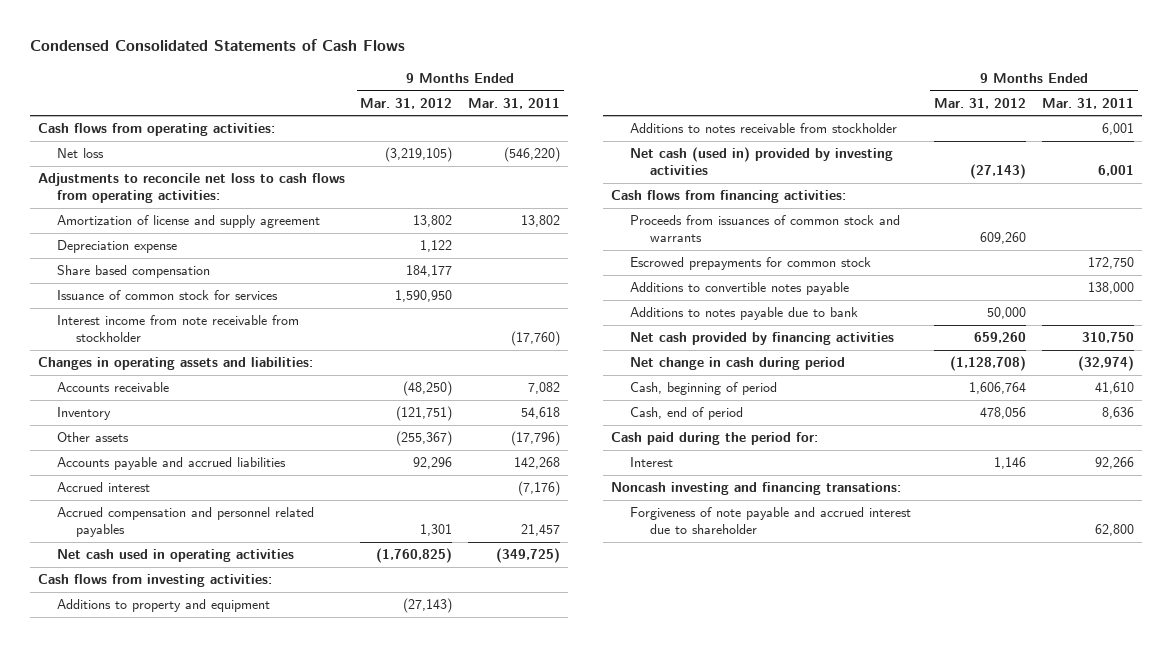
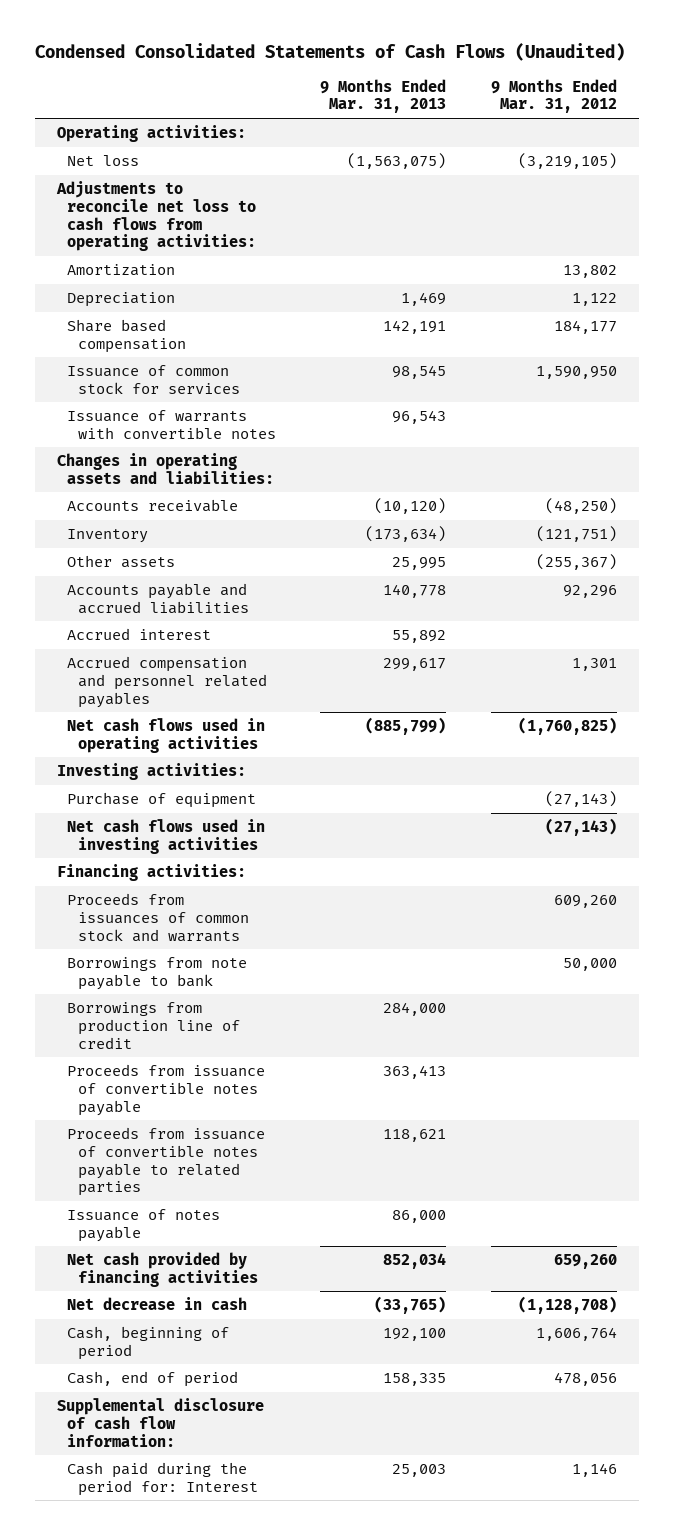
- Condensed Consolidated Statements of Cash Flows
+ Condensed Consolidated Statements of Cash Flows (Unaudited)
- | 9 Months Ended Mar. 31, 2012 | 9 Months Ended Mar. 31, 2011
+ | 9 Months Ended Mar. 31, 2013 | 9 Months Ended Mar. 31, 2012
- Cash flows from operating activities:
+ Operating activities:
- Amortization of license and supply agreement | 13,802 | 13,802
- Depreciation expense | 1,122 |
+ Amortization | | 13,802
+ Depreciation | 1,469 | 1,122
- Interest income from note receivable from stockholder | | (17,760)
+ Issuance of warrants with convertible notes | 96,543 |
- Net cash used in operating activities | (1,760,825) | (349,725)
- Cash flows from investing activities:
- Additions to property and equipment | (27,143) |
- Additions to notes receivable from stockholder | | 6,001
- Net cash (used in) provided by investing activities | (27,143) | 6,001
- Cash flows from financing activities:
+ Net cash flows used in operating activities | (885,799) | (1,760,825)
+ Investing activities:
+ Purchase of equipment | | (27,143)
+ Net cash flows used in investing activities | | (27,143)
+ Financing activities:
- Escrowed prepayments for common stock | | 172,750
- Additions to convertible notes payable | | 138,000
- Additions to notes payable due to bank | 50,000 |
+ Borrowings from note payable to bank | | 50,000
+ Borrowings from production line of credit | 284,000 |
+ Proceeds from issuance of convertible notes payable | 363,413 |
+ Proceeds from issuance of convertible notes payable to related parties | 118,621 |
+ Issuance of notes payable | 86,000 |
- Net change in cash during period | (1,128,708) | (32,974)
+ Net decrease in cash | (33,765) | (1,128,708)
- Cash paid during the period for:
- Interest | 1,146 | 92,266
- Noncash investing and financing transations:
- Forgiveness of note payable and accrued interest due to shareholder | | 62,800
+ Supplemental disclosure of cash flow information:
+ Cash paid during the period for: Interest | 25,003 | 1,146

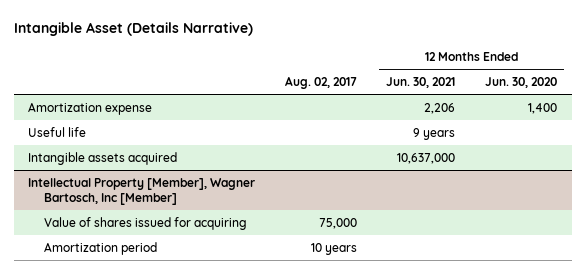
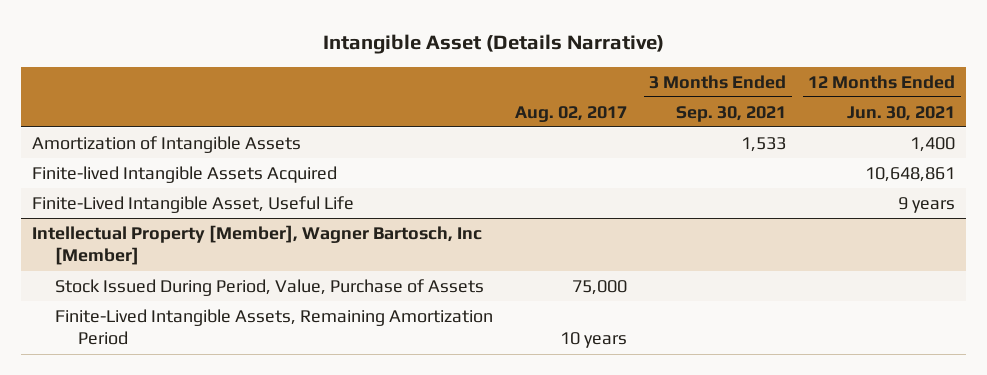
- | Aug. 02, 2017 | 12 Months Ended Jun. 30, 2021 | 12 Months Ended Jun. 30, 2020
+ | Aug. 02, 2017 | 3 Months Ended Sep. 30, 2021 | 12 Months Ended Jun. 30, 2021
- Amortization expense | | 2,206 | 1,400
- Useful life | | 9 years |
- Intangible assets acquired | | 10,637,000 |
+ Amortization of Intangible Assets | | 1,533 | 1,400
+ Finite-lived Intangible Assets Acquired | | | 10,648,861
+ Finite-Lived Intangible Asset, Useful Life | | | 9 years
@ Intellectual Property [Member], Wagner Bartosch, Inc [Member]
- Value of shares issued for acquiring | 75,000 | |
- Amortization period | 10 years | |
+ Stock Issued During Period, Value, Purchase of Assets | 75,000 | |
+ Finite-Lived Intangible Assets, Remaining Amortization Period | 10 years | |

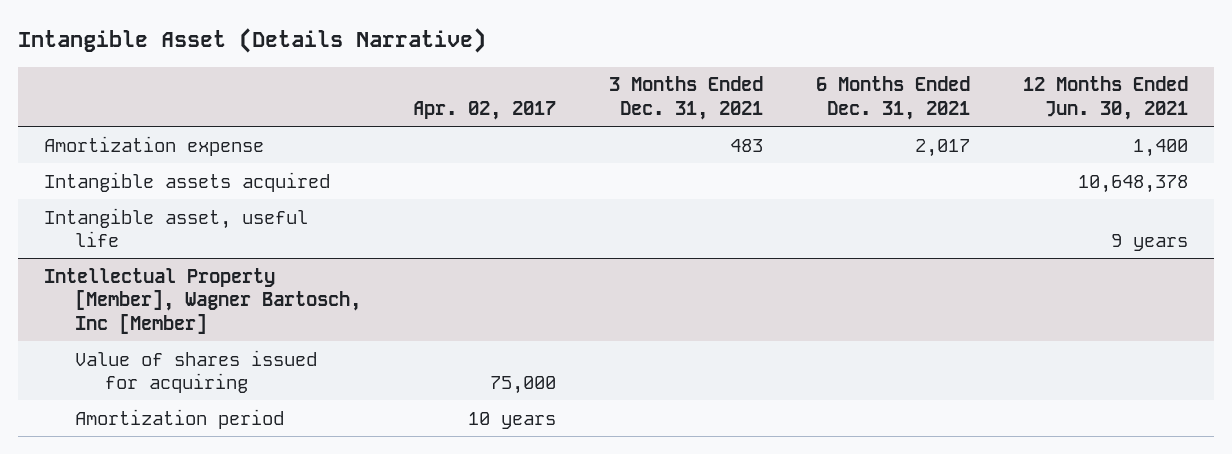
- | Aug. 02, 2017 | 3 Months Ended Sep. 30, 2021 | 12 Months Ended Jun. 30, 2021
+ | Apr. 02, 2017 | 3 Months Ended Dec. 31, 2021 | 6 Months Ended Dec. 31, 2021 | 12 Months Ended Jun. 30, 2021
- Amortization of Intangible Assets | | 1,533 | 1,400
- Finite-lived Intangible Assets Acquired | | | 10,648,861
- Finite-Lived Intangible Asset, Useful Life | | | 9 years
+ Amortization expense | | 483 | 2,017 | 1,400
+ Intangible assets acquired | | | | 10,648,378
+ Intangible asset, useful life | | | | 9 years
@ Intellectual Property [Member], Wagner Bartosch, Inc [Member]
- Stock Issued During Period, Value, Purchase of Assets | 75,000 | |
- Finite-Lived Intangible Assets, Remaining Amortization Period | 10 years | |
+ Value of shares issued for acquiring | 75,000 | | |
+ Amortization period | 10 years | | |

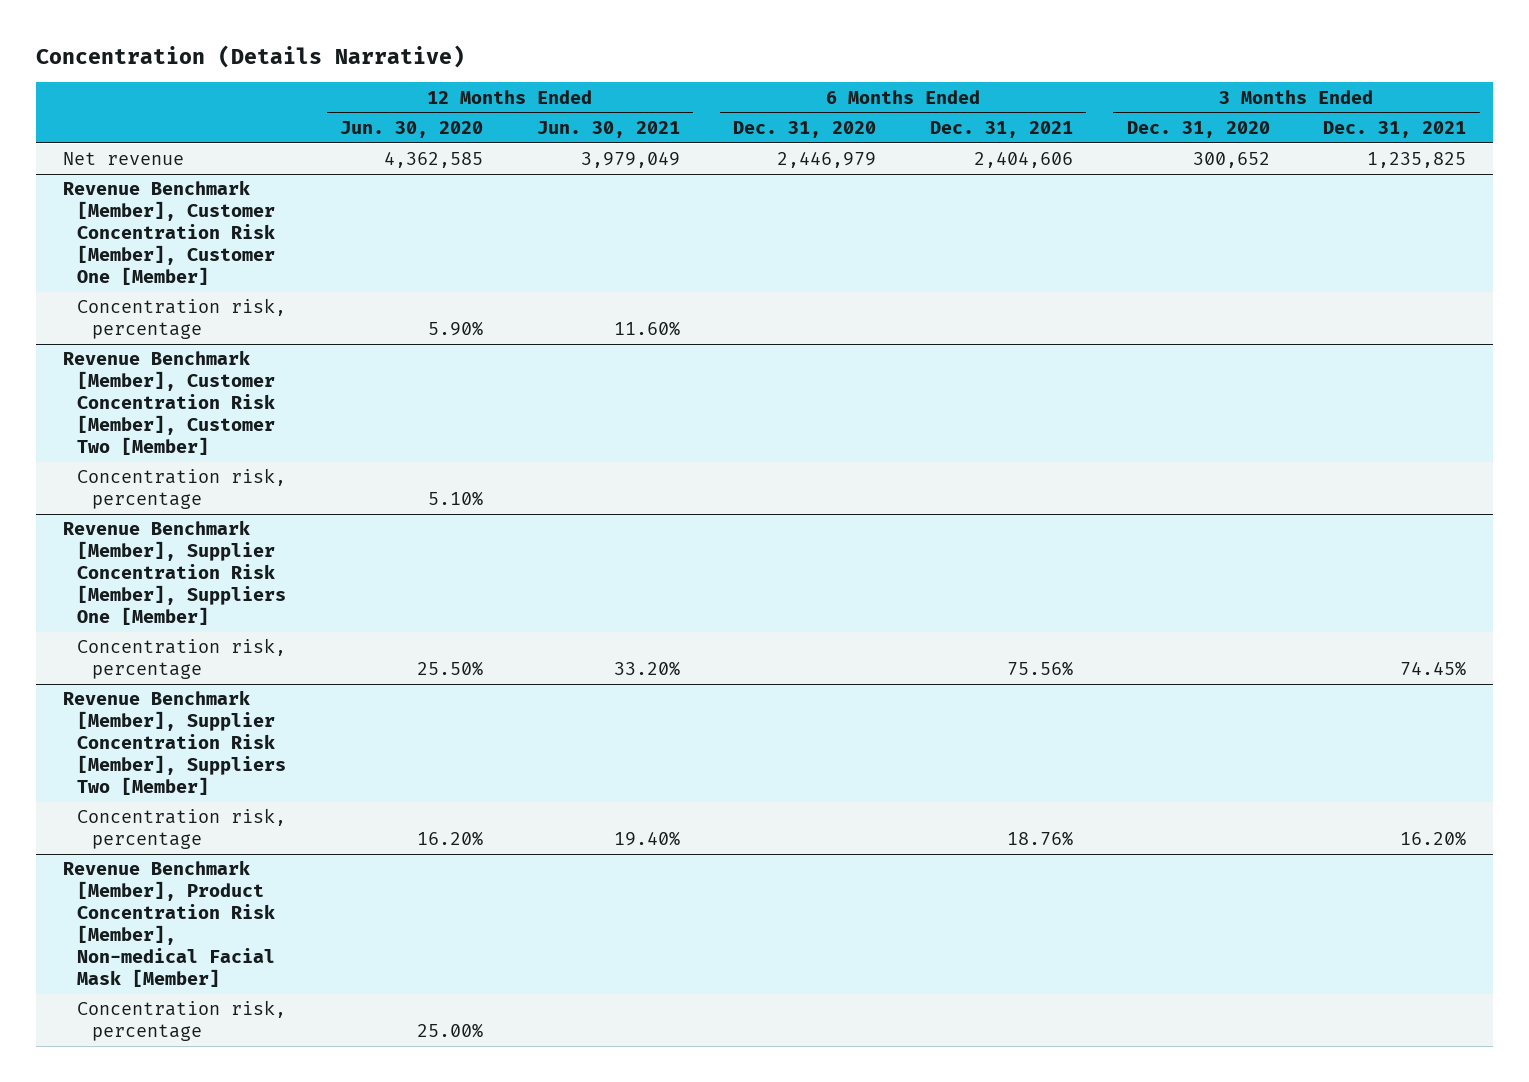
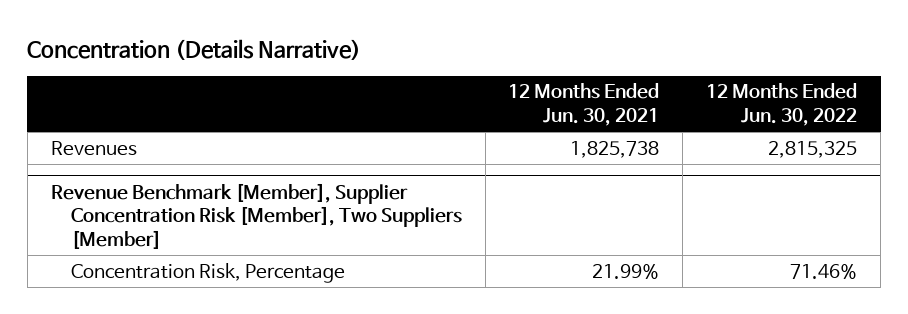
- | 12 Months Ended Jun. 30, 2020 | 12 Months Ended Jun. 30, 2021 | 6 Months Ended Dec. 31, 2020 | 6 Months Ended Dec. 31, 2021 | 3 Months Ended Dec. 31, 2020 | 3 Months Ended Dec. 31, 2021
+ | 12 Months Ended Jun. 30, 2021 | 12 Months Ended Jun. 30, 2022
- Net revenue | 4,362,585 | 3,979,049 | 2,446,979 | 2,404,606 | 300,652 | 1,235,825
- Revenue Benchmark [Member], Customer Concentration Risk [Member], Customer One [Member]
- Concentration risk, percentage | 5.90% | 11.60% | | | |
- Revenue Benchmark [Member], Customer Concentration Risk [Member], Customer Two [Member]
- Concentration risk, percentage | 5.10% | | | | |
- Revenue Benchmark [Member], Supplier Concentration Risk [Member], Suppliers One [Member]
- Concentration risk, percentage | 25.50% | 33.20% | | 75.56% | | 74.45%
- Revenue Benchmark [Member], Supplier Concentration Risk [Member], Suppliers Two [Member]
- Concentration risk, percentage | 16.20% | 19.40% | | 18.76% | | 16.20%
- Revenue Benchmark [Member], Product Concentration Risk [Member], Non-medical Facial Mask [Member]
- Concentration risk, percentage | 25.00% | | | | |
+ Revenues | 1,825,738 | 2,815,325
+ Revenue Benchmark [Member], Supplier Concentration Risk [Member], Two Suppliers [Member]
+ Concentration Risk, Percentage | 21.99% | 71.46%

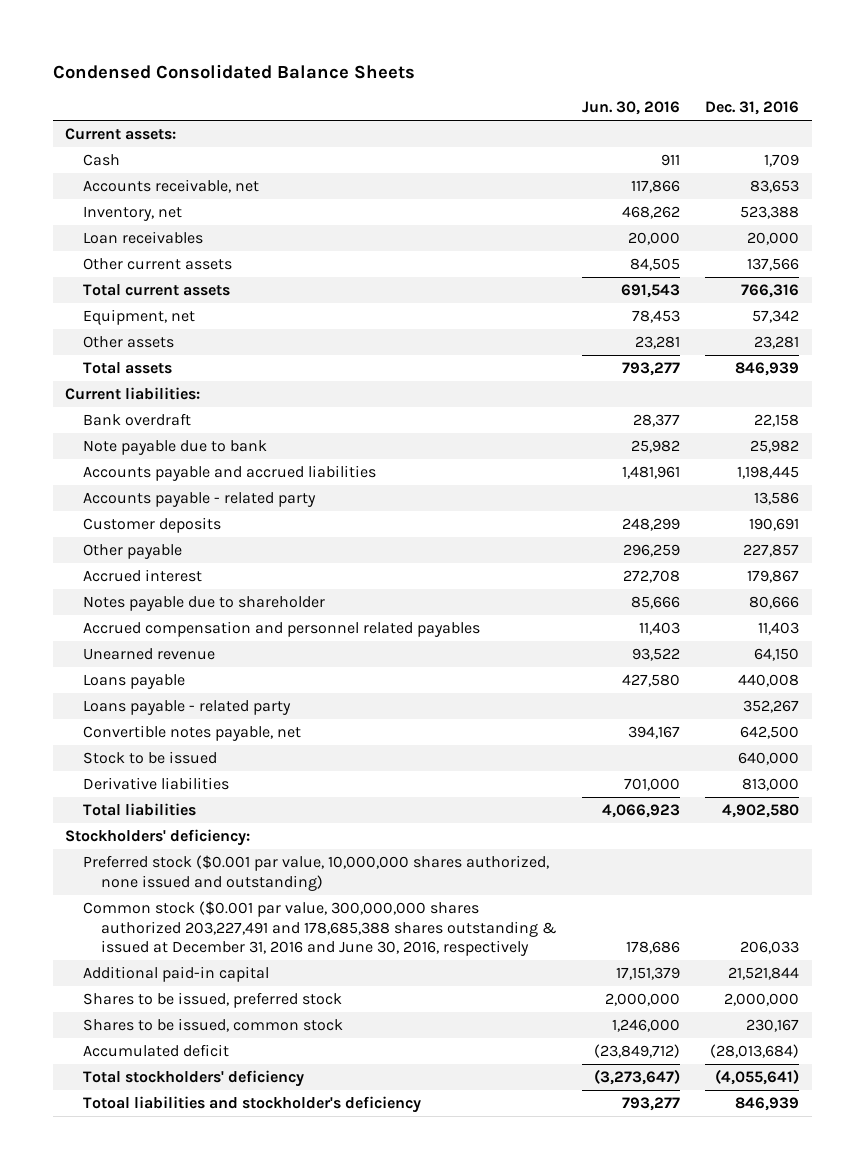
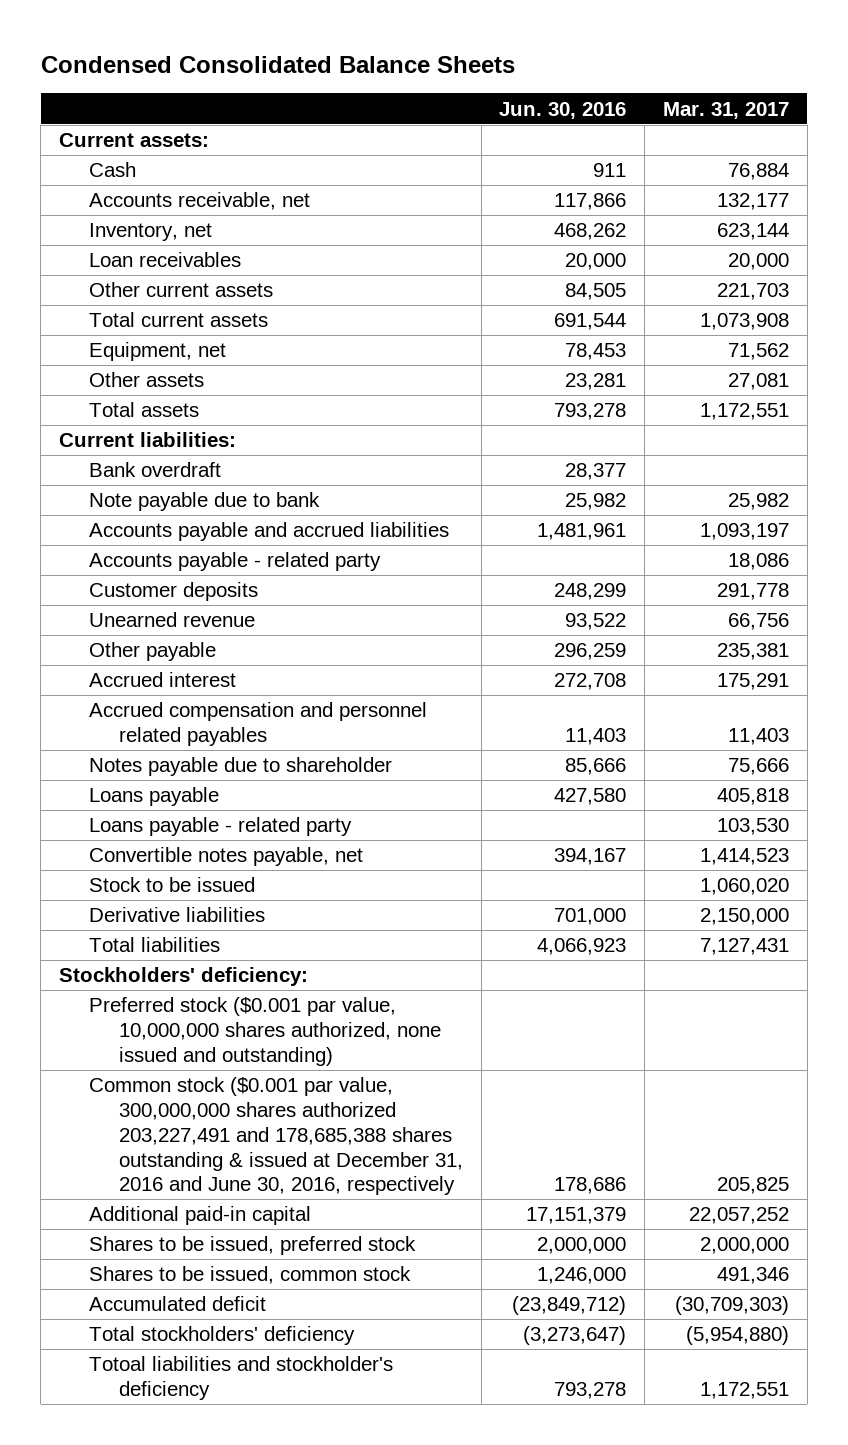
- | Jun. 30, 2016 | Dec. 31, 2016
+ | Jun. 30, 2016 | Mar. 31, 2017
- Total current assets | 691,543 | 766,316
+ Total current assets | 691,544 | 1,073,908
- Total assets | 793,277 | 846,939
+ Total assets | 793,278 | 1,172,551
moved up: Unearned revenue | 93,522 | 66,756
moved down: Notes payable due to shareholder | 85,666 | 75,666
- Totoal liabilities and stockholder's deficiency | 793,277 | 846,939
+ Totoal liabilities and stockholder's deficiency | 793,278 | 1,172,551

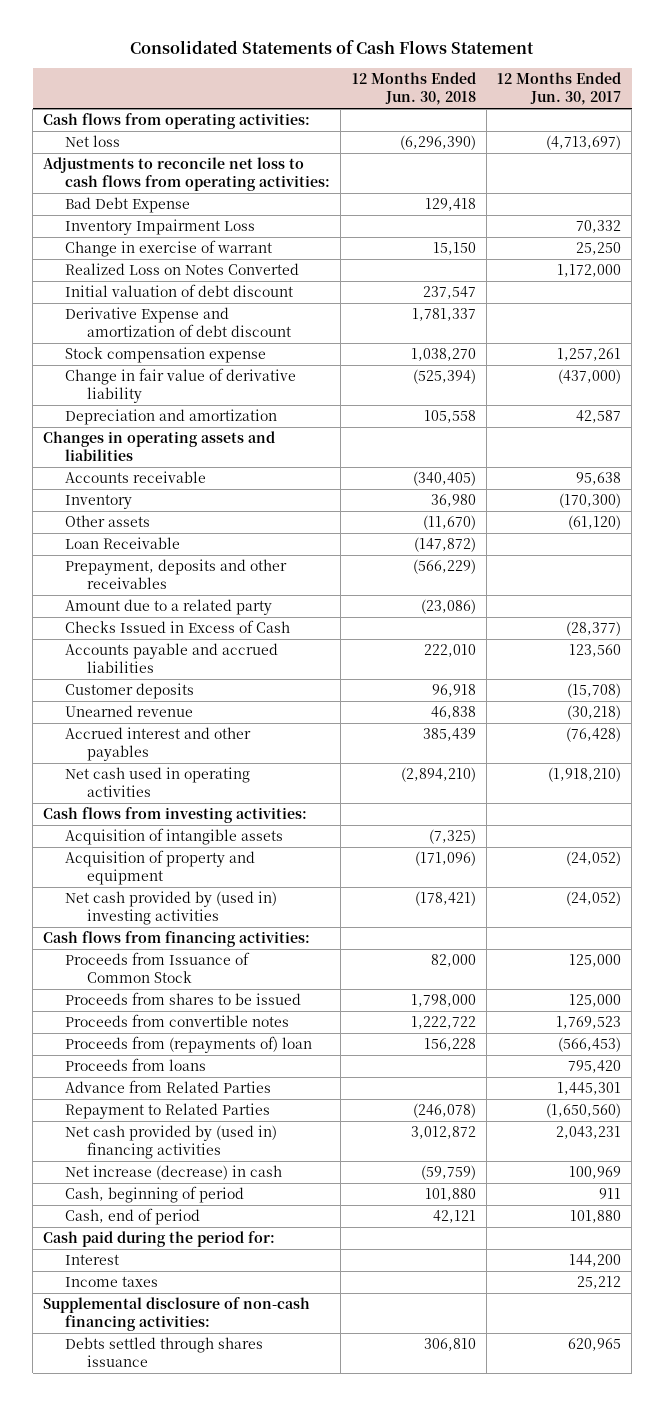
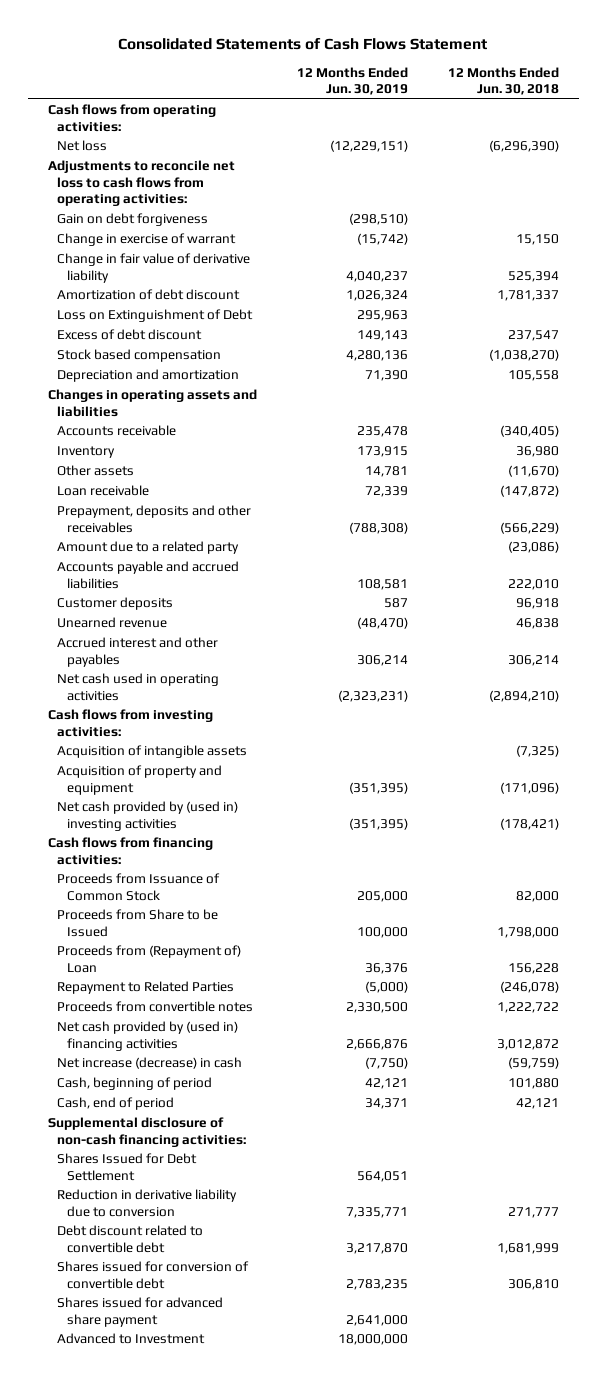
- | 12 Months Ended Jun. 30, 2018 | 12 Months Ended Jun. 30, 2017
+ | 12 Months Ended Jun. 30, 2019 | 12 Months Ended Jun. 30, 2018
- Bad Debt Expense | 129,418 |
- Inventory Impairment Loss | | 70,332
+ Gain on debt forgiveness | (298,510) |
- Realized Loss on Notes Converted | | 1,172,000
- Initial valuation of debt discount | 237,547 |
- Derivative Expense and amortization of debt discount | 1,781,337 |
- Stock compensation expense | 1,038,270 | 1,257,261
- Change in fair value of derivative liability | (525,394) | (437,000)
+ Change in fair value of derivative liability | 4,040,237 | 525,394
+ Amortization of debt discount | 1,026,324 | 1,781,337
+ Loss on Extinguishment of Debt | 295,963 |
+ Excess of debt discount | 149,143 | 237,547
+ Stock based compensation | 4,280,136 | (1,038,270)
- Loan Receivable | (147,872) |
+ Loan receivable | 72,339 | (147,872)
- Checks Issued in Excess of Cash | | (28,377)
- Accrued interest and other payables | 385,439 | (76,428)
+ Accrued interest and other payables | 306,214 | 306,214
- Proceeds from shares to be issued | 1,798,000 | 125,000
- Proceeds from (repayments of) loan | 156,228 | (566,453)
- Proceeds from loans | | 795,420
- Advance from Related Parties | | 1,445,301
+ Proceeds from Share to be Issued | 100,000 | 1,798,000
+ Proceeds from (Repayment of) Loan | 36,376 | 156,228
moved down: Proceeds from convertible notes | 2,330,500 | 1,222,722
- Cash paid during the period for:
- Interest | | 144,200
- Income taxes | | 25,212
- Debts settled through shares issuance | 306,810 | 620,965
+ Shares Issued for Debt Settlement | 564,051 |
+ Reduction in derivative liability due to conversion | 7,335,771 | 271,777
+ Debt discount related to convertible debt | 3,217,870 | 1,681,999
+ Shares issued for conversion of convertible debt | 2,783,235 | 306,810
+ Shares issued for advanced share payment | 2,641,000 |
+ Advanced to Investment | 18,000,000 |

